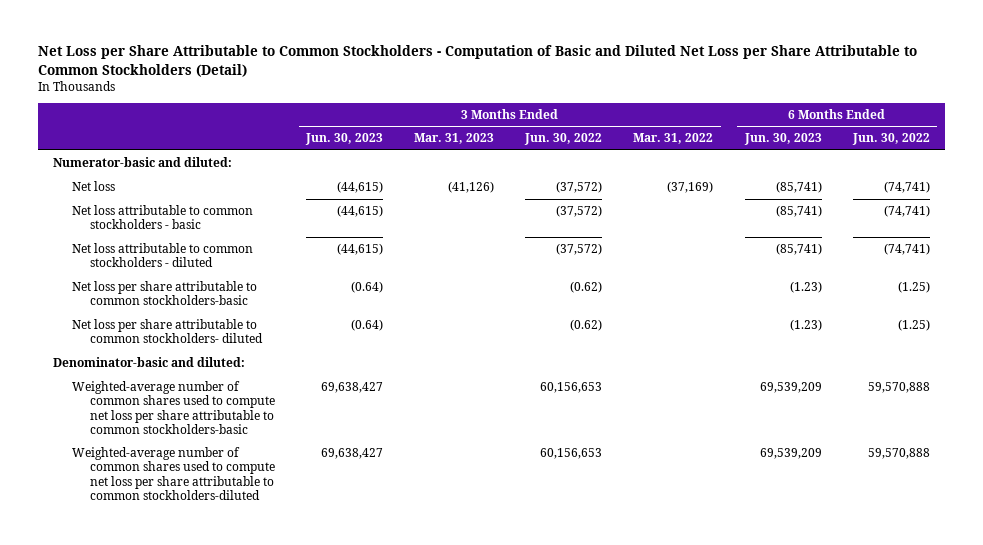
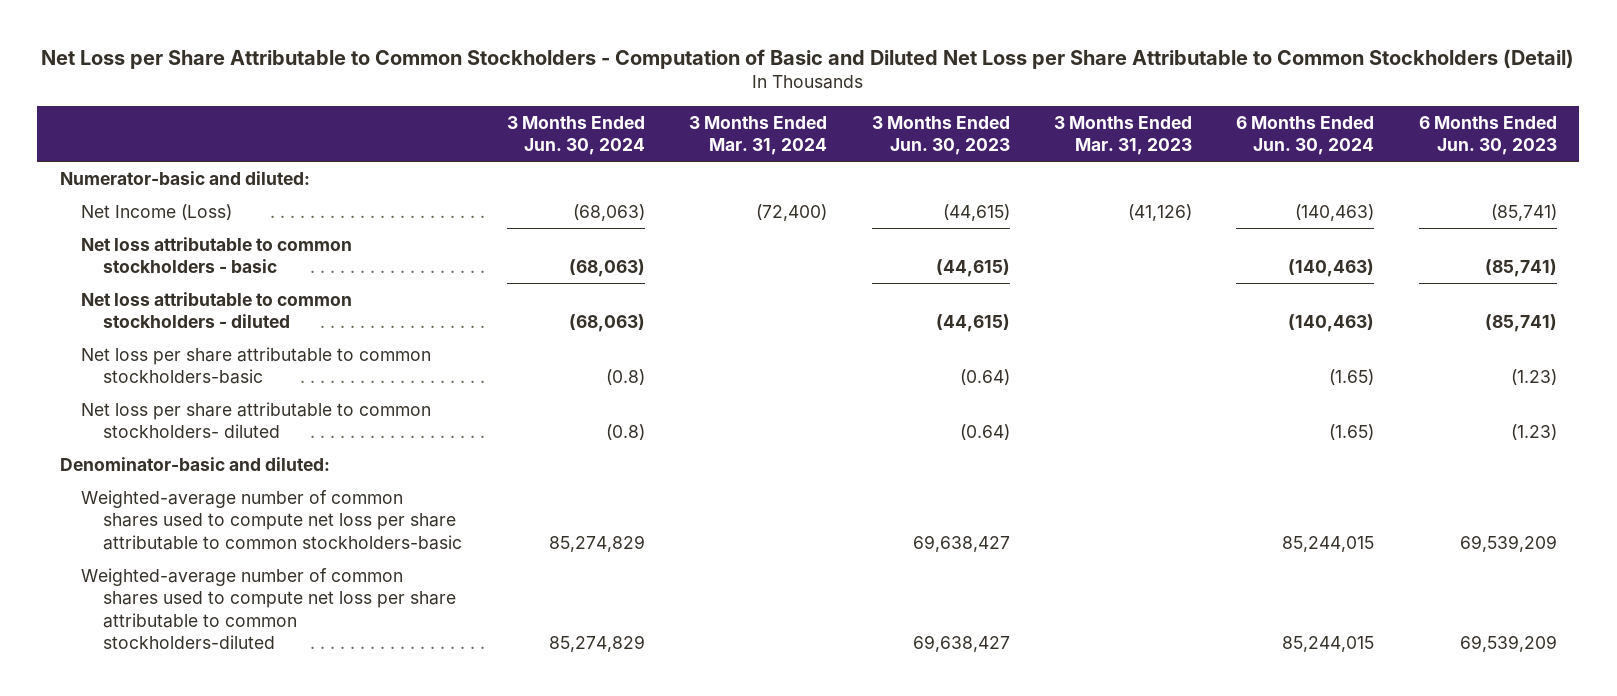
- | 3 Months Ended Jun. 30, 2023 | 3 Months Ended Mar. 31, 2023 | 3 Months Ended Jun. 30, 2022 | 3 Months Ended Mar. 31, 2022 | 6 Months Ended Jun. 30, 2023 | 6 Months Ended Jun. 30, 2022
+ | 3 Months Ended Jun. 30, 2024 | 3 Months Ended Mar. 31, 2024 | 3 Months Ended Jun. 30, 2023 | 3 Months Ended Mar. 31, 2023 | 6 Months Ended Jun. 30, 2024 | 6 Months Ended Jun. 30, 2023
- Net loss | (44,615) | (41,126) | (37,572) | (37,169) | (85,741) | (74,741)
+ Net Income (Loss) | (68,063) | (72,400) | (44,615) | (41,126) | (140,463) | (85,741)

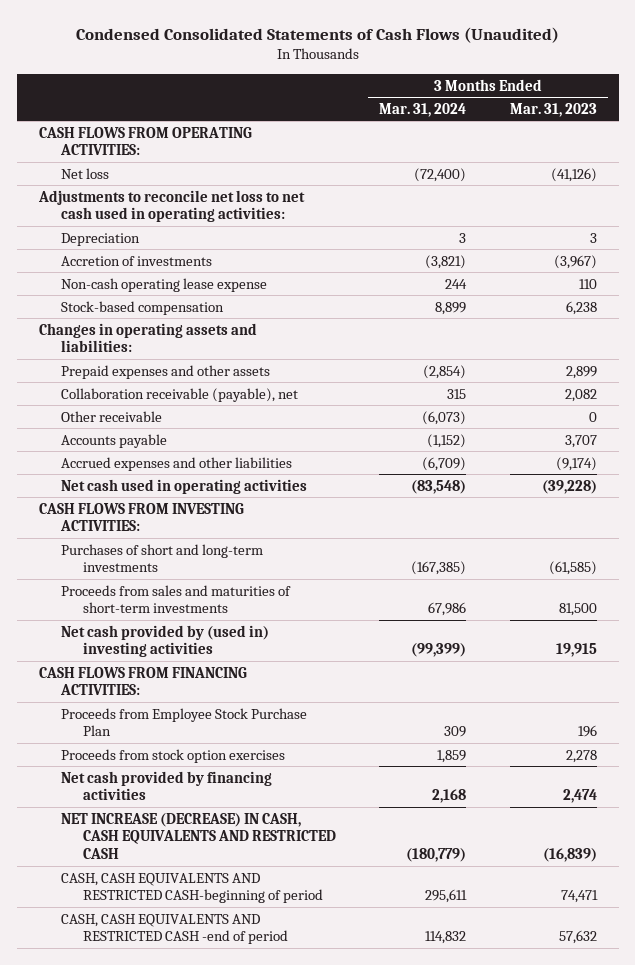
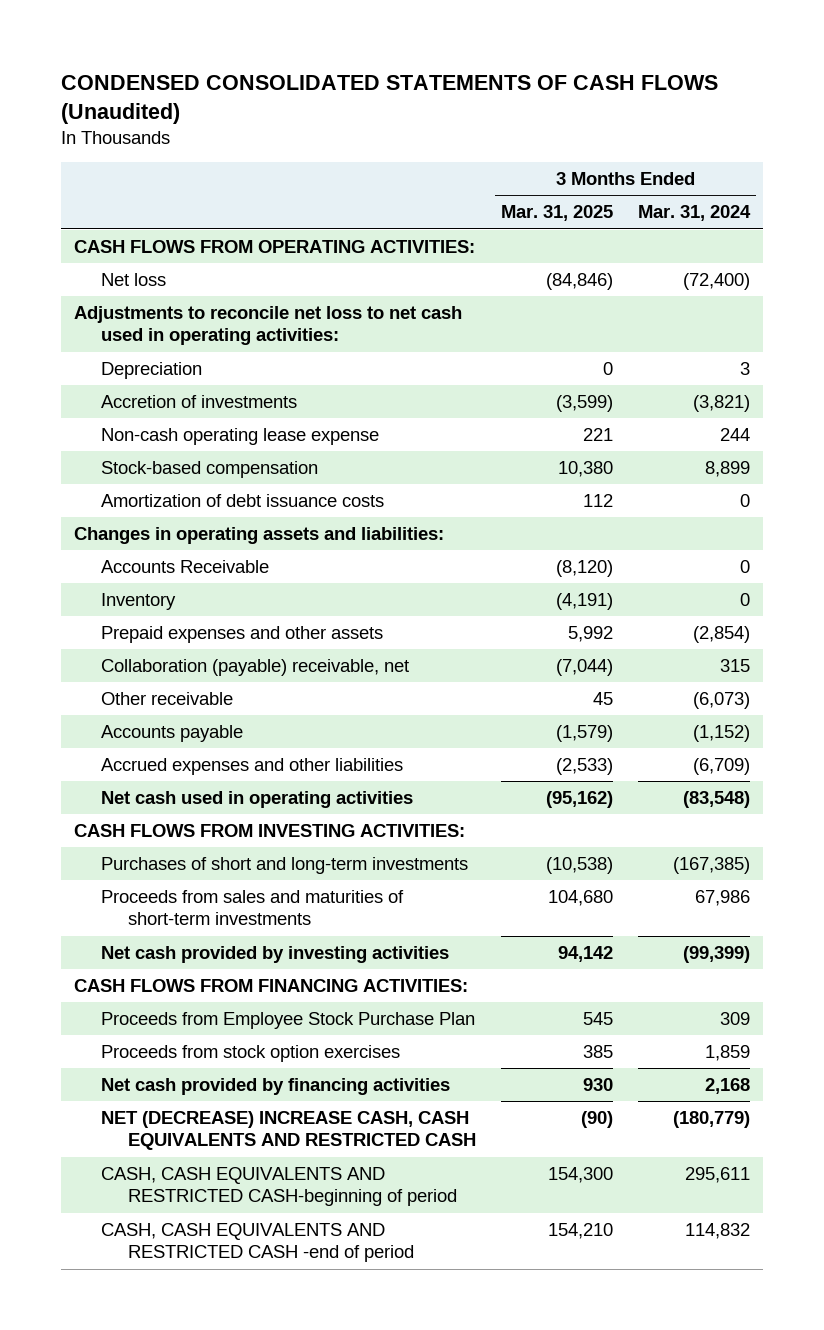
- Condensed Consolidated Statements of Cash Flows (Unaudited)
+ CONDENSED CONSOLIDATED STATEMENTS OF CASH FLOWS (Unaudited)
- | 3 Months Ended Mar. 31, 2024 | 3 Months Ended Mar. 31, 2023
+ | 3 Months Ended Mar. 31, 2025 | 3 Months Ended Mar. 31, 2024
+ Amortization of debt issuance costs | 112 | 0
+ Accounts Receivable | (8,120) | 0
+ Inventory | (4,191) | 0
- Collaboration receivable (payable), net | 315 | 2,082
+ Collaboration (payable) receivable, net | (7,044) | 315
- Net cash provided by (used in) investing activities | (99,399) | 19,915
+ Net cash provided by investing activities | 94,142 | (99,399)
- NET INCREASE (DECREASE) IN CASH, CASH EQUIVALENTS AND RESTRICTED CASH | (180,779) | (16,839)
+ NET (DECREASE) INCREASE CASH, CASH EQUIVALENTS AND RESTRICTED CASH | (90) | (180,779)

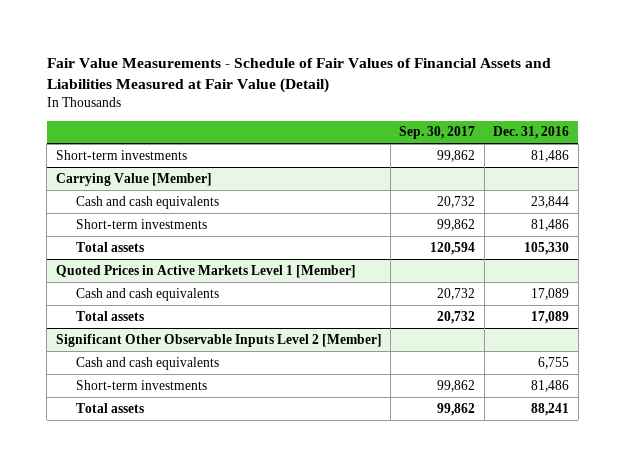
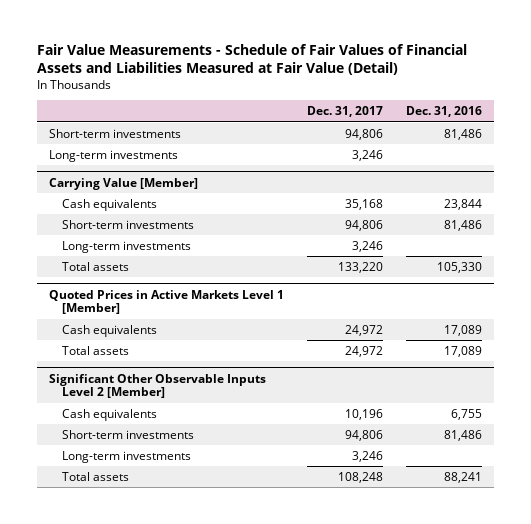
- | Sep. 30, 2017 | Dec. 31, 2016
+ | Dec. 31, 2017 | Dec. 31, 2016
+ Long-term investments | 3,246 |
@ Carrying Value [Member]
- Cash and cash equivalents | 20,732 | 23,844
+ Cash equivalents | 35,168 | 23,844
+ Long-term investments | 3,246 |
@ Quoted Prices in Active Markets Level 1 [Member]
- Cash and cash equivalents | 20,732 | 17,089
+ Cash equivalents | 24,972 | 17,089
@ Significant Other Observable Inputs Level 2 [Member]
- Cash and cash equivalents | | 6,755
+ Cash equivalents | 10,196 | 6,755
+ Long-term investments | 3,246 |

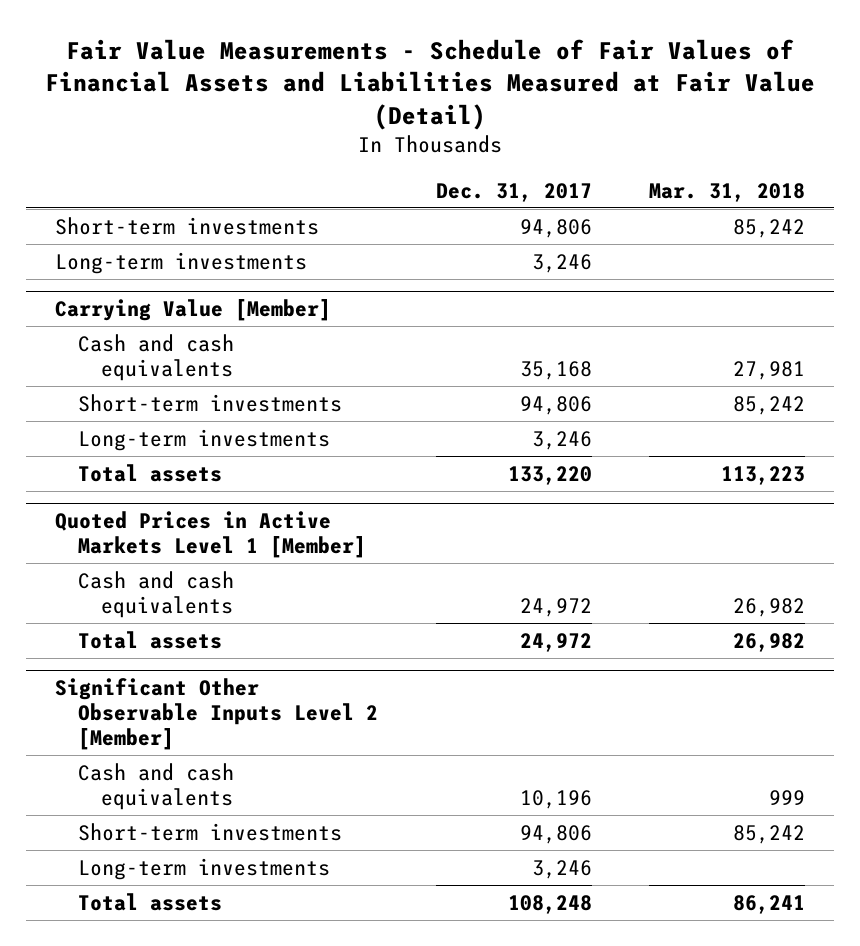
- | Dec. 31, 2017 | Dec. 31, 2016
+ | Dec. 31, 2017 | Mar. 31, 2018
@ Carrying Value [Member]
- Cash equivalents | 35,168 | 23,844
+ Cash and cash equivalents | 35,168 | 27,981
@ Quoted Prices in Active Markets Level 1 [Member]
- Cash equivalents | 24,972 | 17,089
+ Cash and cash equivalents | 24,972 | 26,982
@ Significant Other Observable Inputs Level 2 [Member]
- Cash equivalents | 10,196 | 6,755
+ Cash and cash equivalents | 10,196 | 999

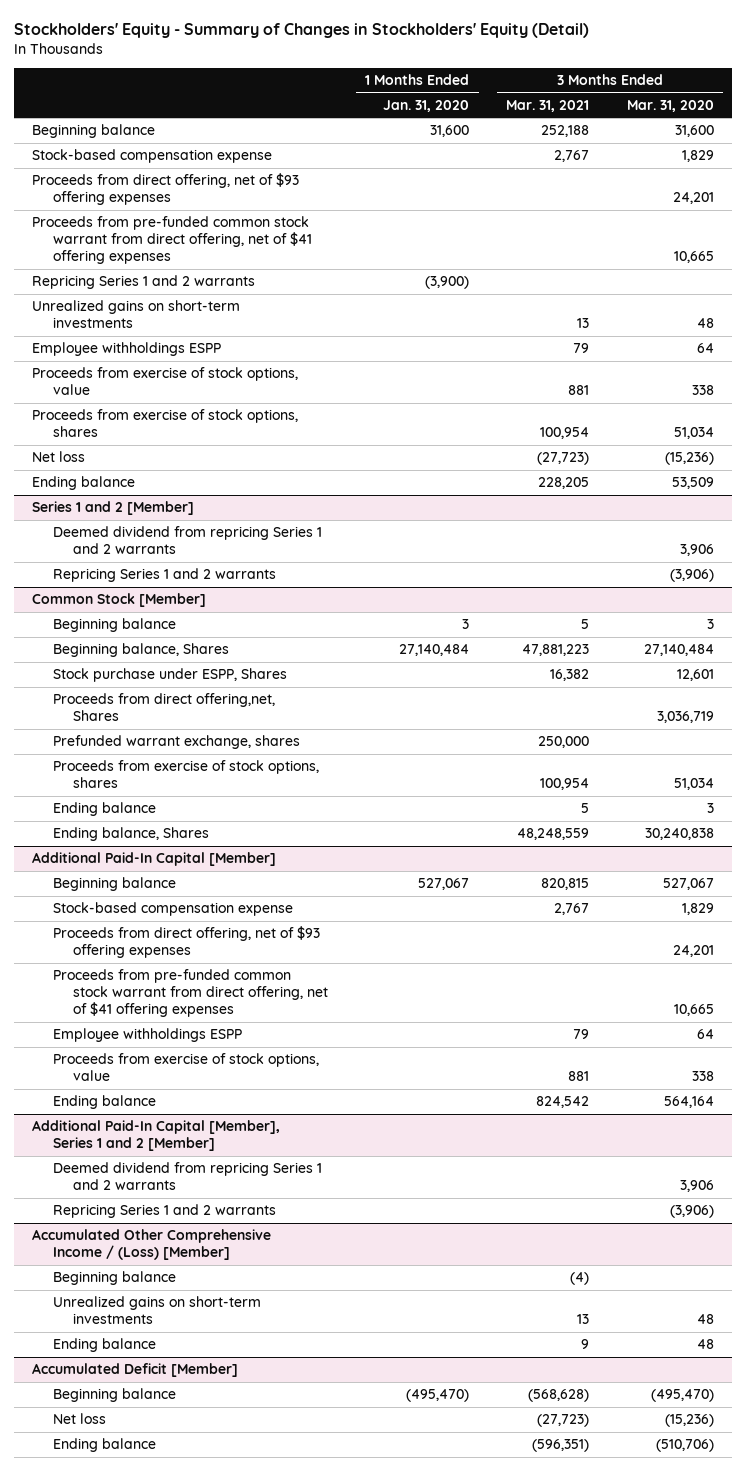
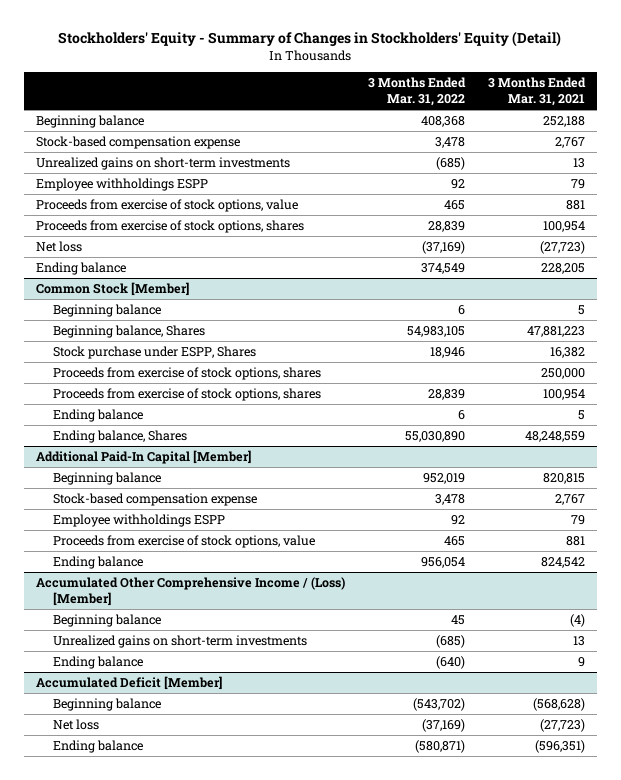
- | 1 Months Ended Jan. 31, 2020 | 3 Months Ended Mar. 31, 2021 | 3 Months Ended Mar. 31, 2020
+ | 3 Months Ended Mar. 31, 2022 | 3 Months Ended Mar. 31, 2021
- Proceeds from direct offering, net of $93 offering expenses | | | 24,201
- Proceeds from pre-funded common stock warrant from direct offering, net of $41 offering expenses | | | 10,665
- Repricing Series 1 and 2 warrants | (3,900) | |
- Series 1 and 2 [Member]
- Deemed dividend from repricing Series 1 and 2 warrants | | | 3,906
- Repricing Series 1 and 2 warrants | | | (3,906)
@ Common Stock [Member]
- Proceeds from direct offering,net, Shares | | | 3,036,719
- Prefunded warrant exchange, shares | | 250,000 |
+ Proceeds from exercise of stock options, shares | | 250,000
@ Additional Paid-In Capital [Member]
- Proceeds from direct offering, net of $93 offering expenses | | | 24,201
- Proceeds from pre-funded common stock warrant from direct offering, net of $41 offering expenses | | | 10,665
- Additional Paid-In Capital [Member], Series 1 and 2 [Member]
- Deemed dividend from repricing Series 1 and 2 warrants | | | 3,906
- Repricing Series 1 and 2 warrants | | | (3,906)

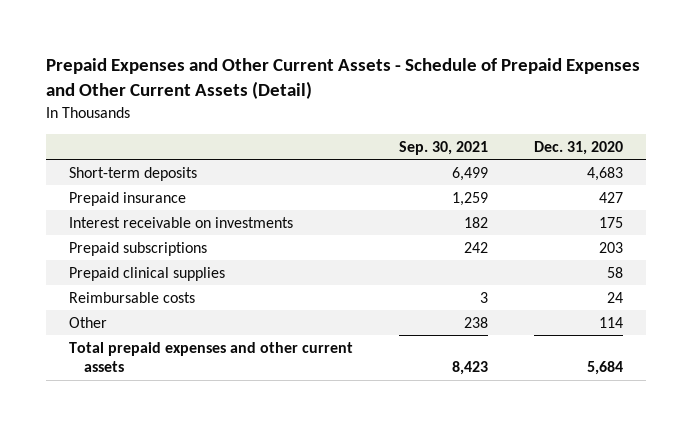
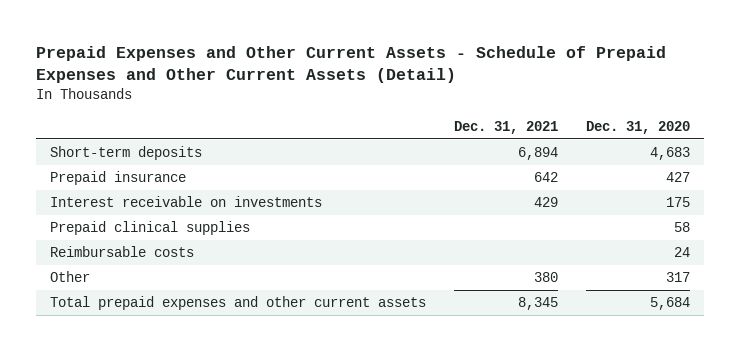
- | Sep. 30, 2021 | Dec. 31, 2020
+ | Dec. 31, 2021 | Dec. 31, 2020
- Prepaid subscriptions | 242 | 203
- Other | 238 | 114
+ Other | 380 | 317

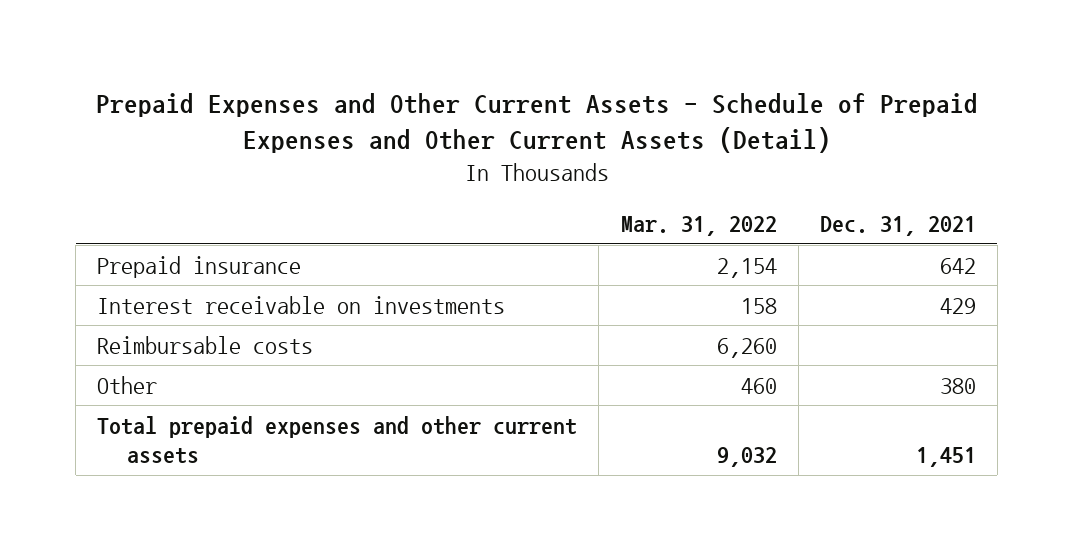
- | Dec. 31, 2021 | Dec. 31, 2020
+ | Mar. 31, 2022 | Dec. 31, 2021
- Short-term deposits | 6,894 | 4,683
- Prepaid clinical supplies | | 58
- Total prepaid expenses and other current assets | 8,345 | 5,684
+ Total prepaid expenses and other current assets | 9,032 | 1,451

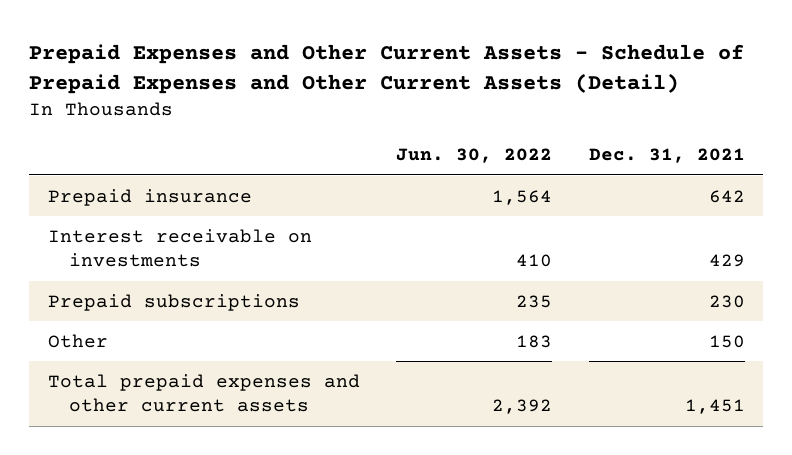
- | Mar. 31, 2022 | Dec. 31, 2021
+ | Jun. 30, 2022 | Dec. 31, 2021
- Reimbursable costs | 6,260 |
- Other | 460 | 380
+ Prepaid subscriptions | 235 | 230
+ Other | 183 | 150

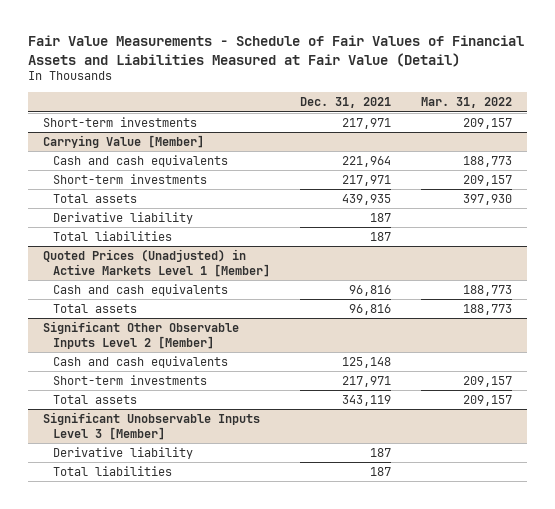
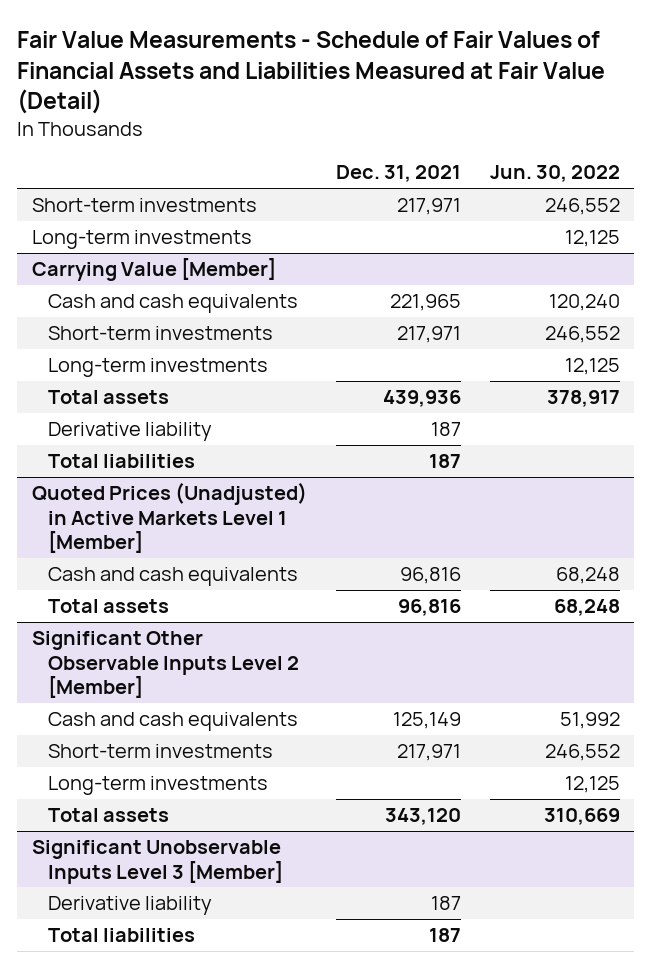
- | Dec. 31, 2021 | Mar. 31, 2022
+ | Dec. 31, 2021 | Jun. 30, 2022
+ Long-term investments | | 12,125
@ Carrying Value [Member]
- Cash and cash equivalents | 221,964 | 188,773
+ Cash and cash equivalents | 221,965 | 120,240
- Total assets | 439,935 | 397,930
+ Long-term investments | | 12,125
+ Total assets | 439,936 | 378,917
@ Significant Other Observable Inputs Level 2 [Member]
- Cash and cash equivalents | 125,148 |
+ Cash and cash equivalents | 125,149 | 51,992
- Total assets | 343,119 | 209,157
+ Long-term investments | | 12,125
+ Total assets | 343,120 | 310,669

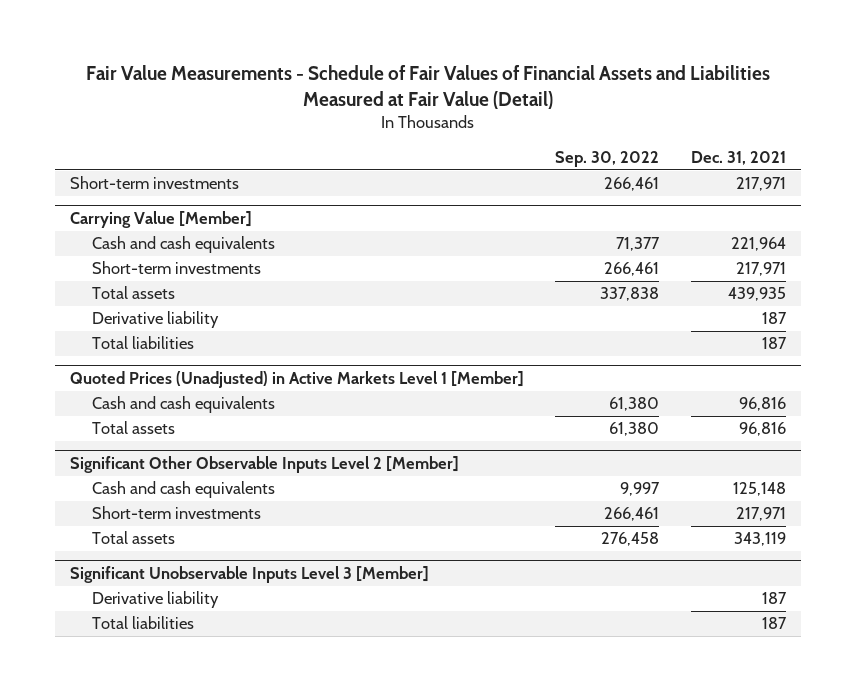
- | Dec. 31, 2021 | Jun. 30, 2022
+ | Sep. 30, 2022 | Dec. 31, 2021
- Long-term investments | | 12,125
@ Carrying Value [Member]
- Cash and cash equivalents | 221,965 | 120,240
+ Cash and cash equivalents | 71,377 | 221,964
- Long-term investments | | 12,125
- Total assets | 439,936 | 378,917
+ Total assets | 337,838 | 439,935
@ Significant Other Observable Inputs Level 2 [Member]
- Cash and cash equivalents | 125,149 | 51,992
+ Cash and cash equivalents | 9,997 | 125,148
- Long-term investments | | 12,125
- Total assets | 343,120 | 310,669
+ Total assets | 276,458 | 343,119

